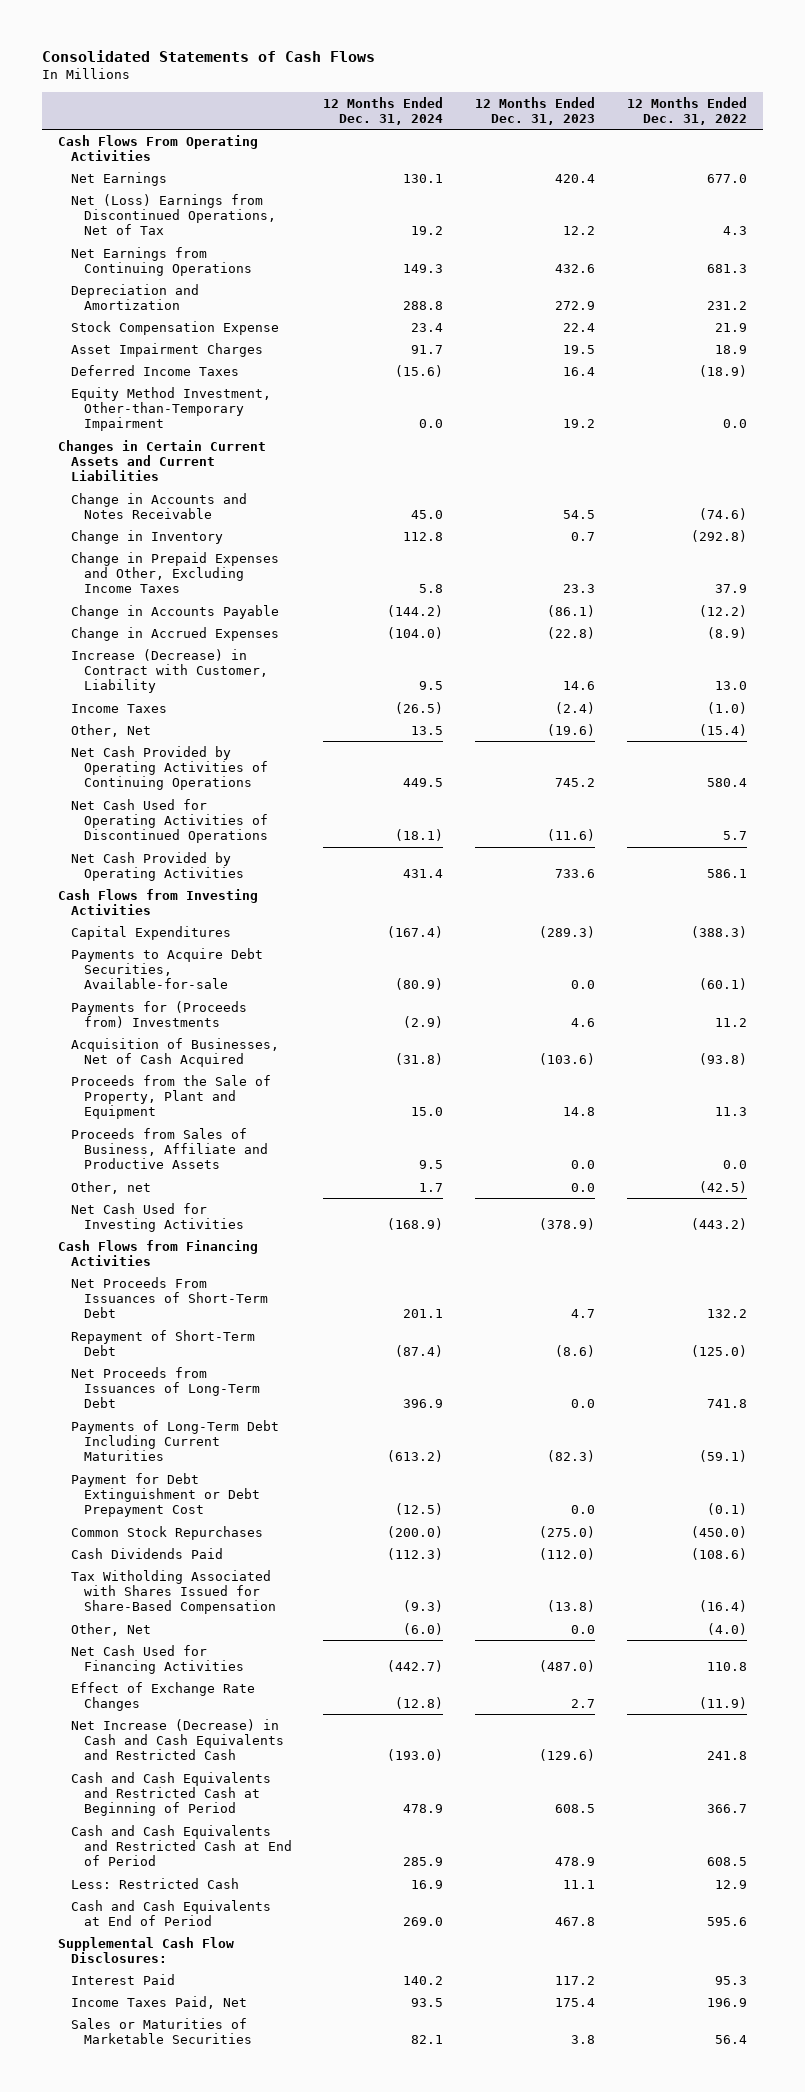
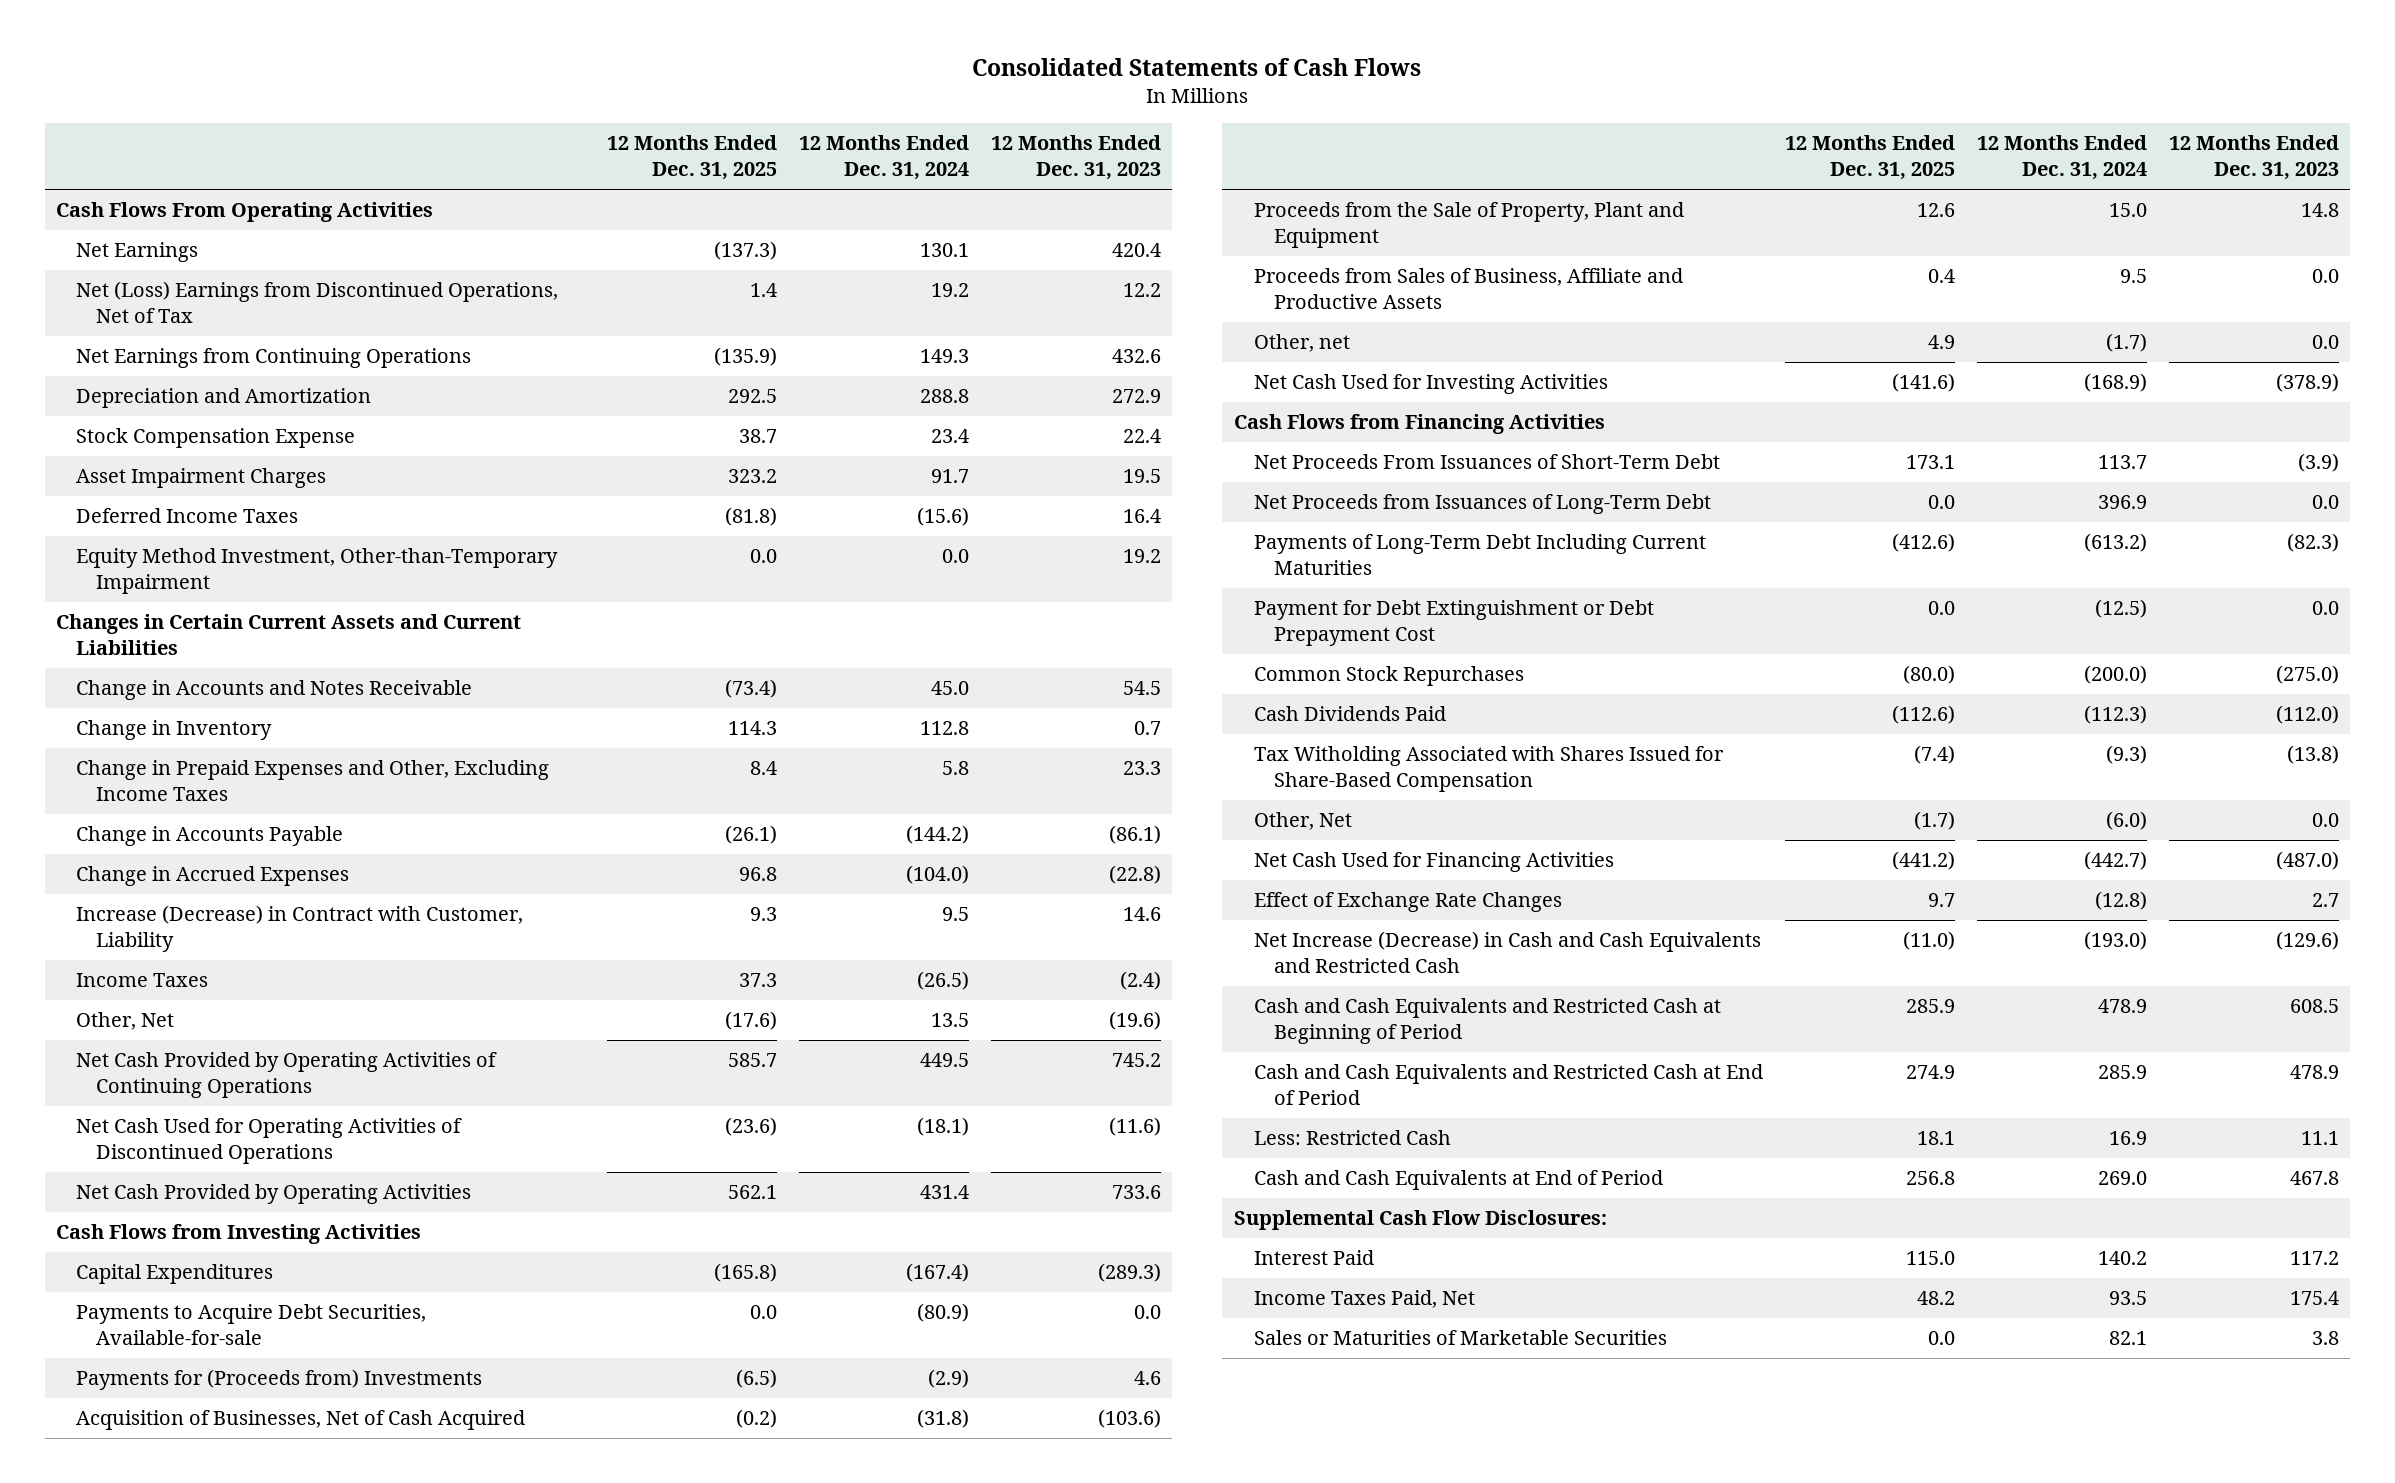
- | 12 Months Ended Dec. 31, 2024 | 12 Months Ended Dec. 31, 2023 | 12 Months Ended Dec. 31, 2022
+ | 12 Months Ended Dec. 31, 2025 | 12 Months Ended Dec. 31, 2024 | 12 Months Ended Dec. 31, 2023
- Other, net | 1.7 | 0.0 | (42.5)
+ Other, net | 4.9 | (1.7) | 0.0
- Net Proceeds From Issuances of Short-Term Debt | 201.1 | 4.7 | 132.2
- Repayment of Short-Term Debt | (87.4) | (8.6) | (125.0)
+ Net Proceeds From Issuances of Short-Term Debt | 173.1 | 113.7 | (3.9)

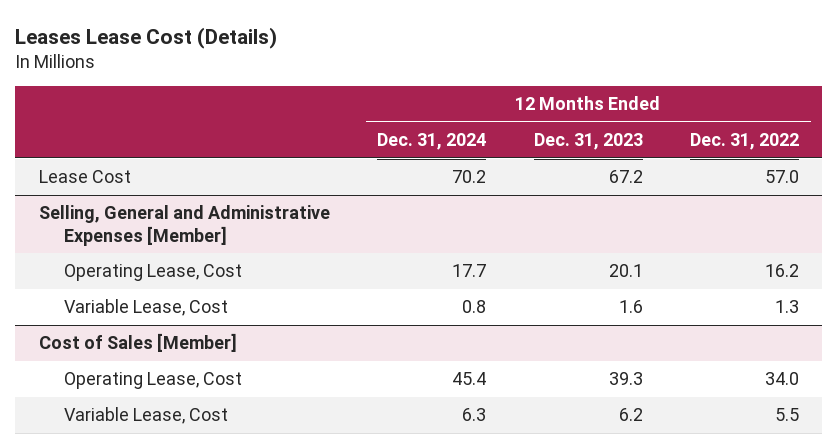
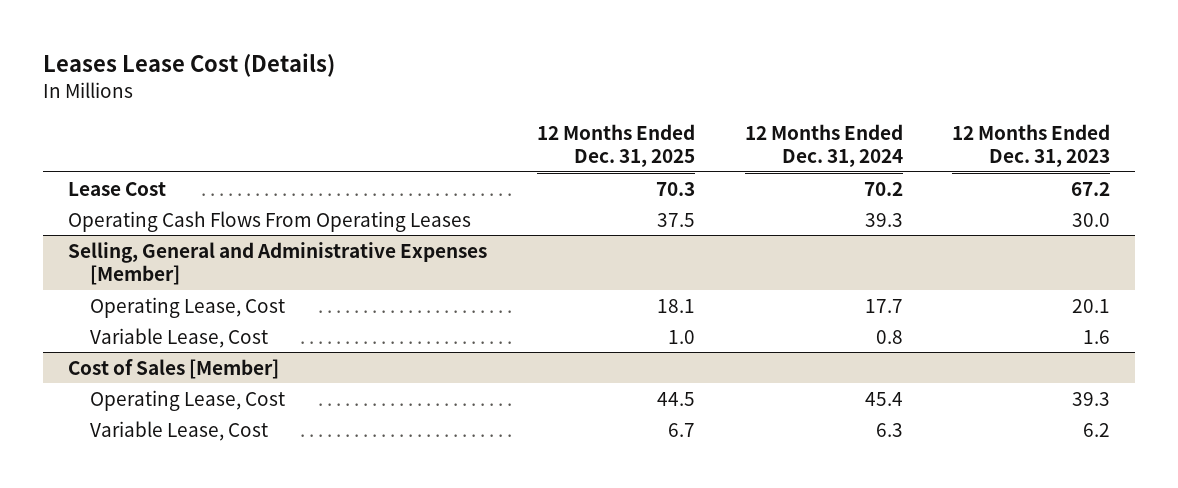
- | 12 Months Ended Dec. 31, 2024 | 12 Months Ended Dec. 31, 2023 | 12 Months Ended Dec. 31, 2022
+ | 12 Months Ended Dec. 31, 2025 | 12 Months Ended Dec. 31, 2024 | 12 Months Ended Dec. 31, 2023
+ Operating Cash Flows From Operating Leases | 37.5 | 39.3 | 30.0

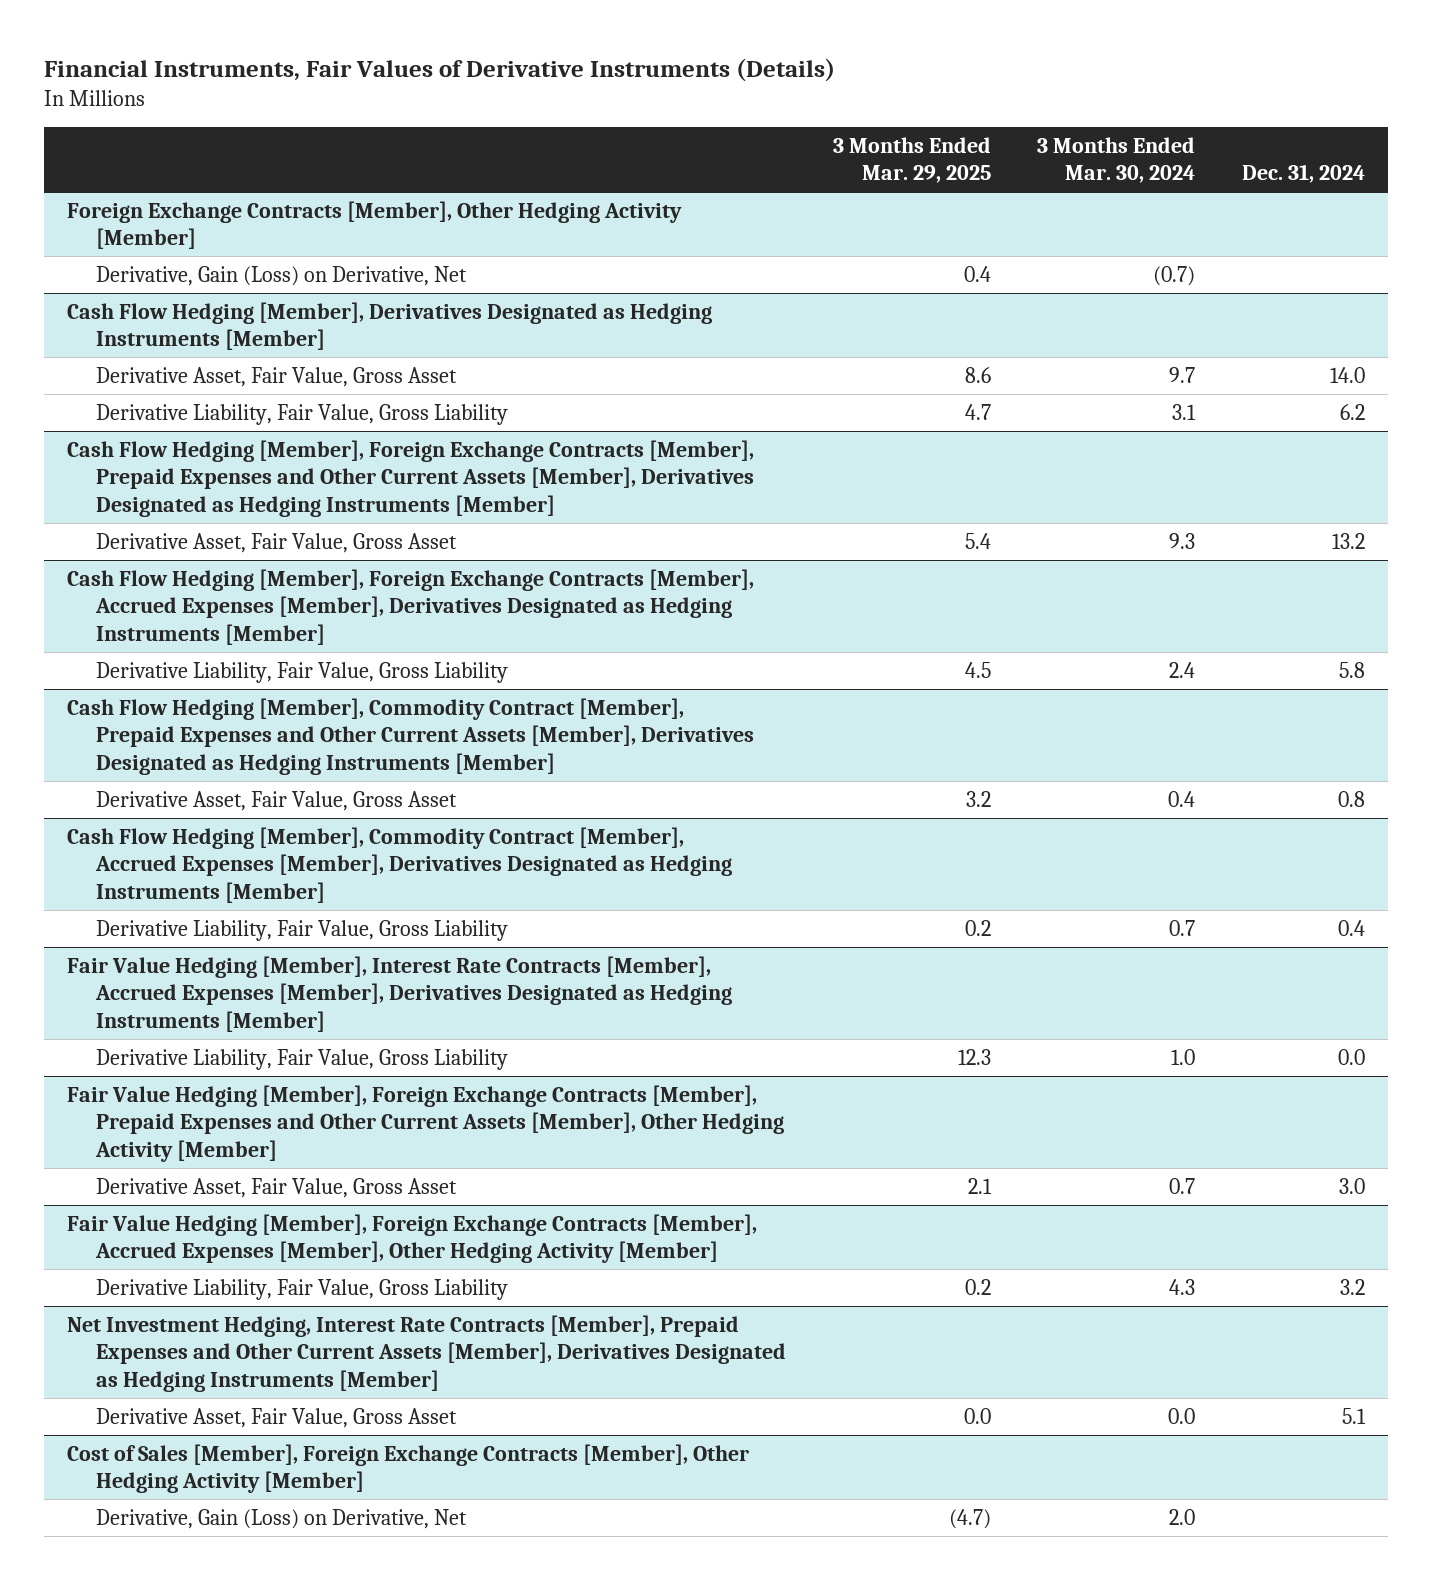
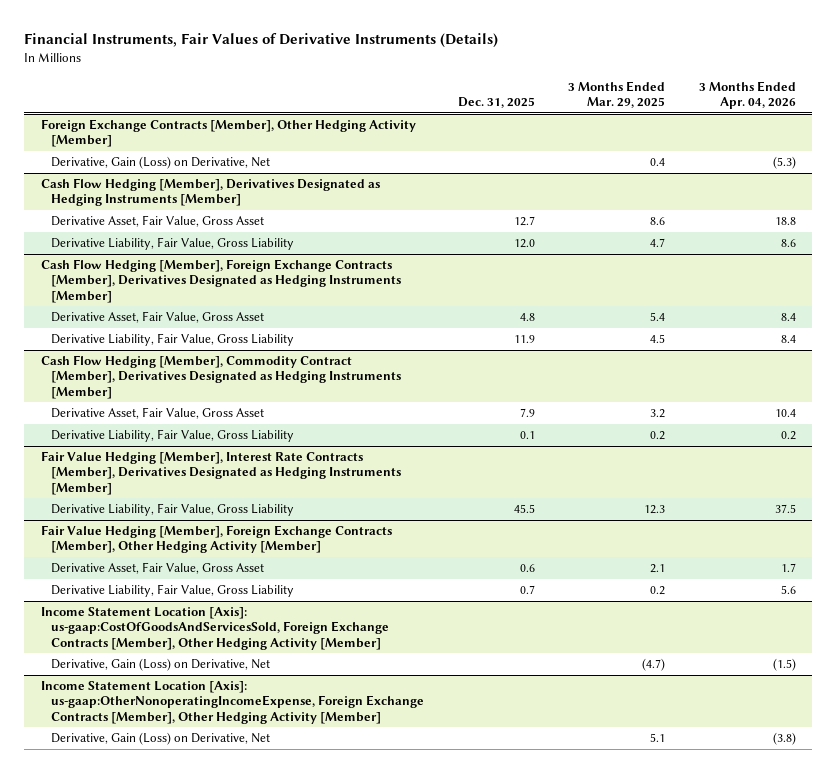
- | 3 Months Ended Mar. 29, 2025 | 3 Months Ended Mar. 30, 2024 | Dec. 31, 2024
+ | Dec. 31, 2025 | 3 Months Ended Mar. 29, 2025 | 3 Months Ended Apr. 04, 2026
- Cash Flow Hedging [Member], Foreign Exchange Contracts [Member], Prepaid Expenses and Other Current Assets [Member], Derivatives Designated as Hedging Instruments [Member]
+ Cash Flow Hedging [Member], Foreign Exchange Contracts [Member], Derivatives Designated as Hedging Instruments [Member]
- Cash Flow Hedging [Member], Foreign Exchange Contracts [Member], Accrued Expenses [Member], Derivatives Designated as Hedging Instruments [Member]
- Cash Flow Hedging [Member], Commodity Contract [Member], Prepaid Expenses and Other Current Assets [Member], Derivatives Designated as Hedging Instruments [Member]
+ Cash Flow Hedging [Member], Commodity Contract [Member], Derivatives Designated as Hedging Instruments [Member]
- Cash Flow Hedging [Member], Commodity Contract [Member], Accrued Expenses [Member], Derivatives Designated as Hedging Instruments [Member]
- Fair Value Hedging [Member], Interest Rate Contracts [Member], Accrued Expenses [Member], Derivatives Designated as Hedging Instruments [Member]
+ Fair Value Hedging [Member], Interest Rate Contracts [Member], Derivatives Designated as Hedging Instruments [Member]
- Fair Value Hedging [Member], Foreign Exchange Contracts [Member], Prepaid Expenses and Other Current Assets [Member], Other Hedging Activity [Member]
+ Fair Value Hedging [Member], Foreign Exchange Contracts [Member], Other Hedging Activity [Member]
- Fair Value Hedging [Member], Foreign Exchange Contracts [Member], Accrued Expenses [Member], Other Hedging Activity [Member]
- Net Investment Hedging, Interest Rate Contracts [Member], Prepaid Expenses and Other Current Assets [Member], Derivatives Designated as Hedging Instruments [Member]
- Derivative Asset, Fair Value, Gross Asset | 0.0 | 0.0 | 5.1
- Cost of Sales [Member], Foreign Exchange Contracts [Member], Other Hedging Activity [Member]
+ Income Statement Location [Axis]: us-gaap:CostOfGoodsAndServicesSold, Foreign Exchange Contracts [Member], Other Hedging Activity [Member]
+ Income Statement Location [Axis]: us-gaap:OtherNonoperatingIncomeExpense, Foreign Exchange Contracts [Member], Other Hedging Activity [Member]
+ Derivative, Gain (Loss) on Derivative, Net | | 5.1 | (3.8)

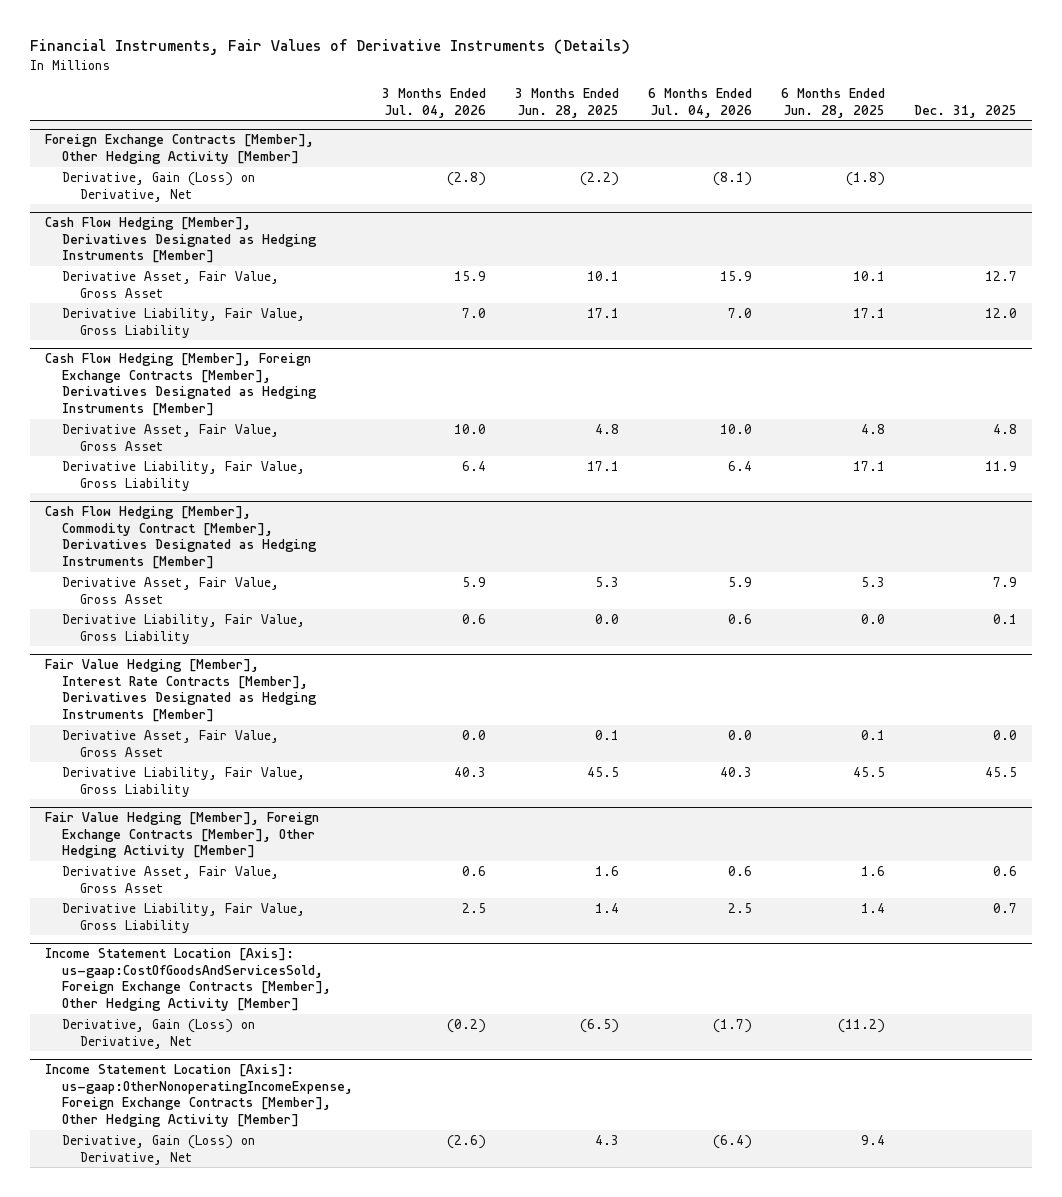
- | Dec. 31, 2025 | 3 Months Ended Mar. 29, 2025 | 3 Months Ended Apr. 04, 2026
+ | 3 Months Ended Jul. 04, 2026 | 3 Months Ended Jun. 28, 2025 | 6 Months Ended Jul. 04, 2026 | 6 Months Ended Jun. 28, 2025 | Dec. 31, 2025
@ Fair Value Hedging [Member], Interest Rate Contracts [Member], Derivatives Designated as Hedging Instruments [Member]
+ Derivative Asset, Fair Value, Gross Asset | 0.0 | 0.1 | 0.0 | 0.1 | 0.0

